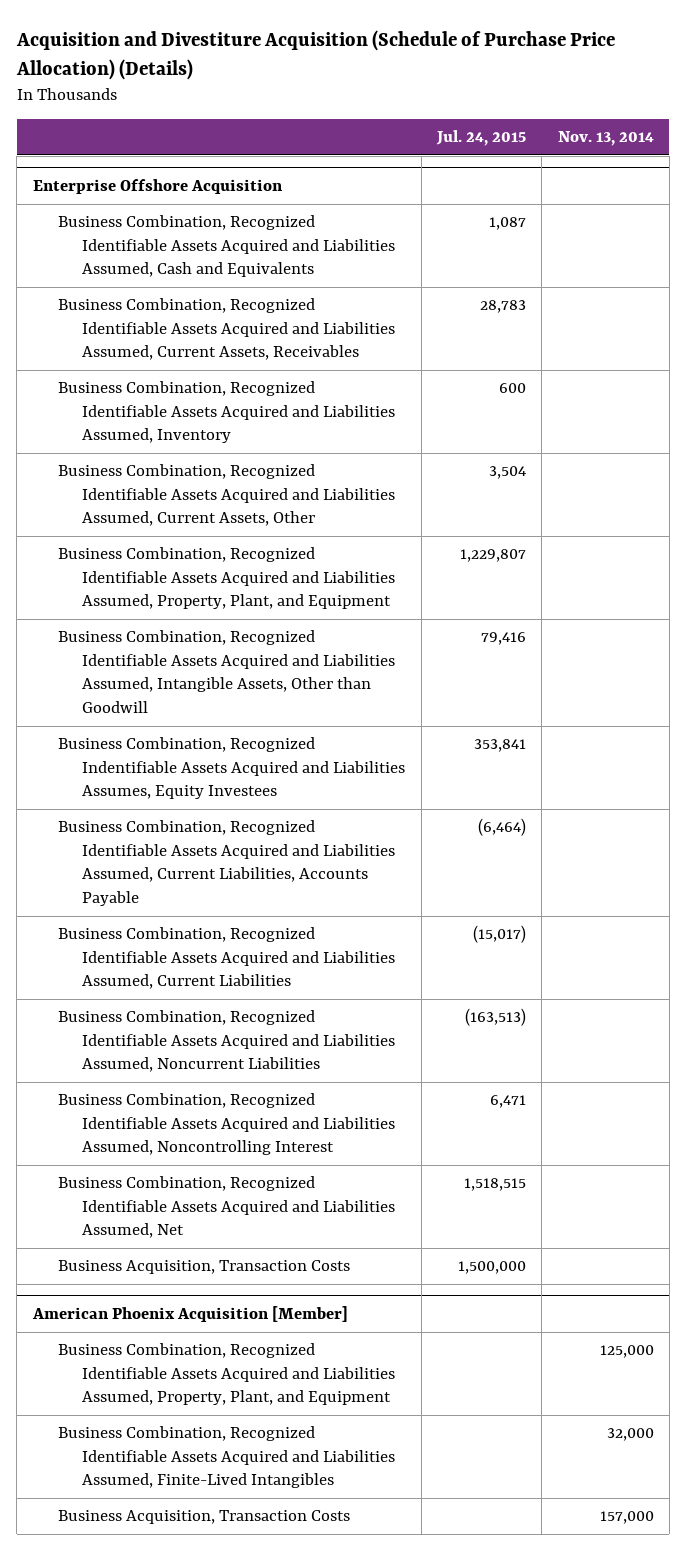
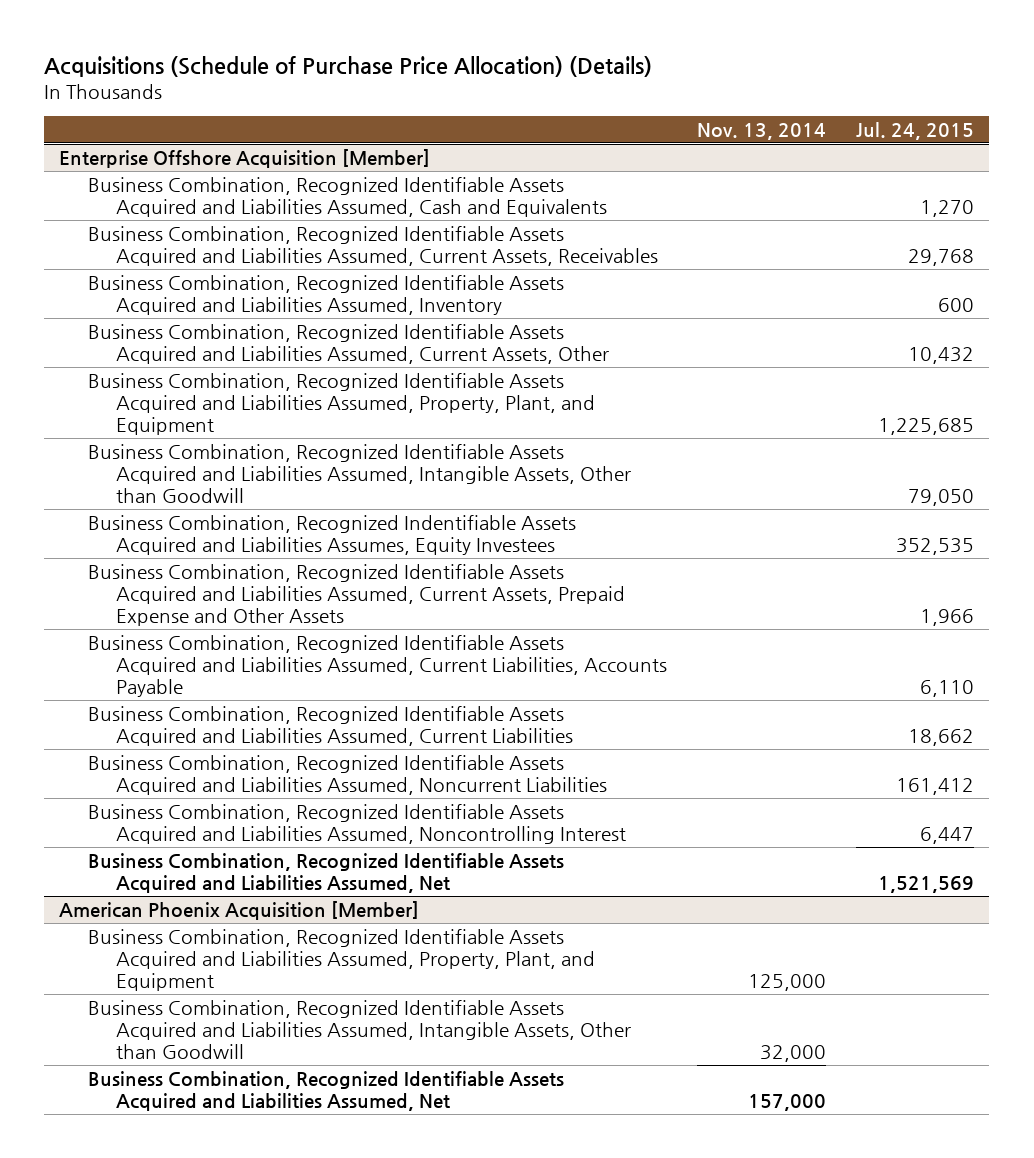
- Acquisition and Divestiture Acquisition (Schedule of Purchase Price Allocation) (Details)
+ Acquisitions (Schedule of Purchase Price Allocation) (Details)
- | Jul. 24, 2015 | Nov. 13, 2014
+ | Nov. 13, 2014 | Jul. 24, 2015
- Enterprise Offshore Acquisition
- Business Combination, Recognized Identifiable Assets Acquired and Liabilities Assumed, Cash and Equivalents | 1,087 |
- Business Combination, Recognized Identifiable Assets Acquired and Liabilities Assumed, Current Assets, Receivables | 28,783 |
+ Enterprise Offshore Acquisition [Member]
+ Business Combination, Recognized Identifiable Assets Acquired and Liabilities Assumed, Cash and Equivalents | | 1,270
+ Business Combination, Recognized Identifiable Assets Acquired and Liabilities Assumed, Current Assets, Receivables | | 29,768
- Business Combination, Recognized Identifiable Assets Acquired and Liabilities Assumed, Current Assets, Other | 3,504 |
- Business Combination, Recognized Identifiable Assets Acquired and Liabilities Assumed, Property, Plant, and Equipment | 1,229,807 |
- Business Combination, Recognized Identifiable Assets Acquired and Liabilities Assumed, Intangible Assets, Other than Goodwill | 79,416 |
- Business Combination, Recognized Indentifiable Assets Acquired and Liabilities Assumes, Equity Investees | 353,841 |
- Business Combination, Recognized Identifiable Assets Acquired and Liabilities Assumed, Current Liabilities, Accounts Payable | (6,464) |
- Business Combination, Recognized Identifiable Assets Acquired and Liabilities Assumed, Current Liabilities | (15,017) |
- Business Combination, Recognized Identifiable Assets Acquired and Liabilities Assumed, Noncurrent Liabilities | (163,513) |
- Business Combination, Recognized Identifiable Assets Acquired and Liabilities Assumed, Noncontrolling Interest | 6,471 |
- Business Combination, Recognized Identifiable Assets Acquired and Liabilities Assumed, Net | 1,518,515 |
- Business Acquisition, Transaction Costs | 1,500,000 |
+ Business Combination, Recognized Identifiable Assets Acquired and Liabilities Assumed, Current Assets, Other | | 10,432
+ Business Combination, Recognized Identifiable Assets Acquired and Liabilities Assumed, Property, Plant, and Equipment | | 1,225,685
+ Business Combination, Recognized Identifiable Assets Acquired and Liabilities Assumed, Intangible Assets, Other than Goodwill | | 79,050
+ Business Combination, Recognized Indentifiable Assets Acquired and Liabilities Assumes, Equity Investees | | 352,535
+ Business Combination, Recognized Identifiable Assets Acquired and Liabilities Assumed, Current Assets, Prepaid Expense and Other Assets | | 1,966
+ Business Combination, Recognized Identifiable Assets Acquired and Liabilities Assumed, Current Liabilities, Accounts Payable | | 6,110
+ Business Combination, Recognized Identifiable Assets Acquired and Liabilities Assumed, Current Liabilities | | 18,662
+ Business Combination, Recognized Identifiable Assets Acquired and Liabilities Assumed, Noncurrent Liabilities | | 161,412
+ Business Combination, Recognized Identifiable Assets Acquired and Liabilities Assumed, Noncontrolling Interest | | 6,447
+ Business Combination, Recognized Identifiable Assets Acquired and Liabilities Assumed, Net | | 1,521,569
@ American Phoenix Acquisition [Member]
- Business Combination, Recognized Identifiable Assets Acquired and Liabilities Assumed, Finite-Lived Intangibles | | 32,000
- Business Acquisition, Transaction Costs | | 157,000
+ Business Combination, Recognized Identifiable Assets Acquired and Liabilities Assumed, Intangible Assets, Other than Goodwill | 32,000 |
+ Business Combination, Recognized Identifiable Assets Acquired and Liabilities Assumed, Net | 157,000 |

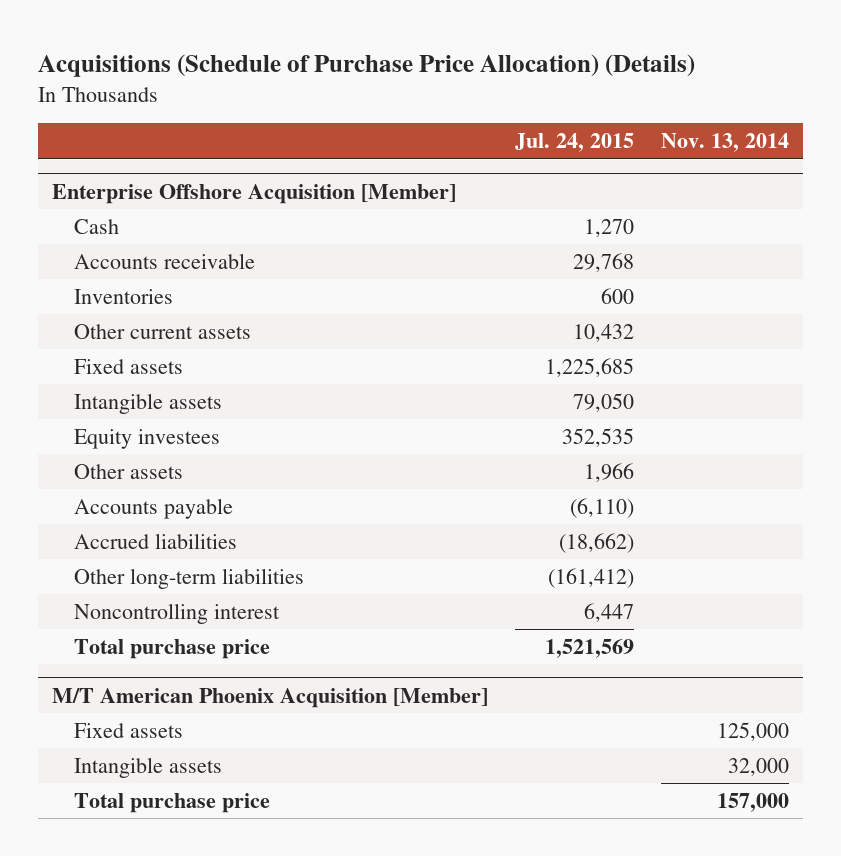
- | Nov. 13, 2014 | Jul. 24, 2015
+ | Jul. 24, 2015 | Nov. 13, 2014
@ Enterprise Offshore Acquisition [Member]
- Business Combination, Recognized Identifiable Assets Acquired and Liabilities Assumed, Cash and Equivalents | | 1,270
- Business Combination, Recognized Identifiable Assets Acquired and Liabilities Assumed, Current Assets, Receivables | | 29,768
- Business Combination, Recognized Identifiable Assets Acquired and Liabilities Assumed, Inventory | | 600
- Business Combination, Recognized Identifiable Assets Acquired and Liabilities Assumed, Current Assets, Other | | 10,432
- Business Combination, Recognized Identifiable Assets Acquired and Liabilities Assumed, Property, Plant, and Equipment | | 1,225,685
- Business Combination, Recognized Identifiable Assets Acquired and Liabilities Assumed, Intangible Assets, Other than Goodwill | | 79,050
- Business Combination, Recognized Indentifiable Assets Acquired and Liabilities Assumes, Equity Investees | | 352,535
- Business Combination, Recognized Identifiable Assets Acquired and Liabilities Assumed, Current Assets, Prepaid Expense and Other Assets | | 1,966
- Business Combination, Recognized Identifiable Assets Acquired and Liabilities Assumed, Current Liabilities, Accounts Payable | | 6,110
- Business Combination, Recognized Identifiable Assets Acquired and Liabilities Assumed, Current Liabilities | | 18,662
- Business Combination, Recognized Identifiable Assets Acquired and Liabilities Assumed, Noncurrent Liabilities | | 161,412
- Business Combination, Recognized Identifiable Assets Acquired and Liabilities Assumed, Noncontrolling Interest | | 6,447
- Business Combination, Recognized Identifiable Assets Acquired and Liabilities Assumed, Net | | 1,521,569
- American Phoenix Acquisition [Member]
- Business Combination, Recognized Identifiable Assets Acquired and Liabilities Assumed, Property, Plant, and Equipment | 125,000 |
- Business Combination, Recognized Identifiable Assets Acquired and Liabilities Assumed, Intangible Assets, Other than Goodwill | 32,000 |
- Business Combination, Recognized Identifiable Assets Acquired and Liabilities Assumed, Net | 157,000 |
@ Enterprise Offshore Acquisition [Member]
+ Cash | 1,270 |
+ Accounts receivable | 29,768 |
+ Inventories | 600 |
+ Other current assets | 10,432 |
+ Fixed assets | 1,225,685 |
+ Intangible assets | 79,050 |
+ Equity investees | 352,535 |
+ Other assets | 1,966 |
+ Accounts payable | (6,110) |
+ Accrued liabilities | (18,662) |
+ Other long-term liabilities | (161,412) |
+ Noncontrolling interest | 6,447 |
+ Total purchase price | 1,521,569 |
+ M/T American Phoenix Acquisition [Member]
+ Fixed assets | | 125,000
+ Intangible assets | | 32,000
+ Total purchase price | | 157,000

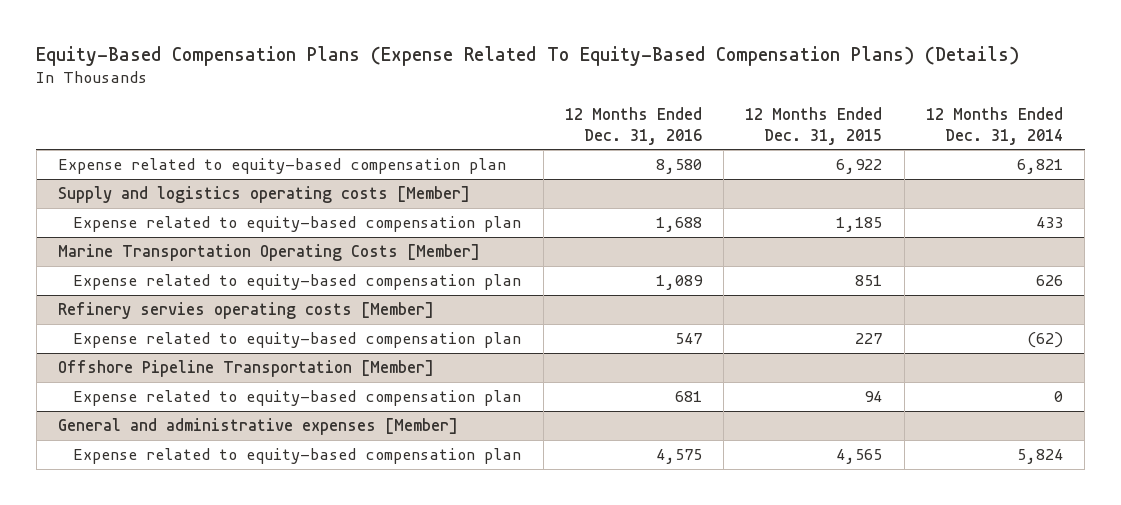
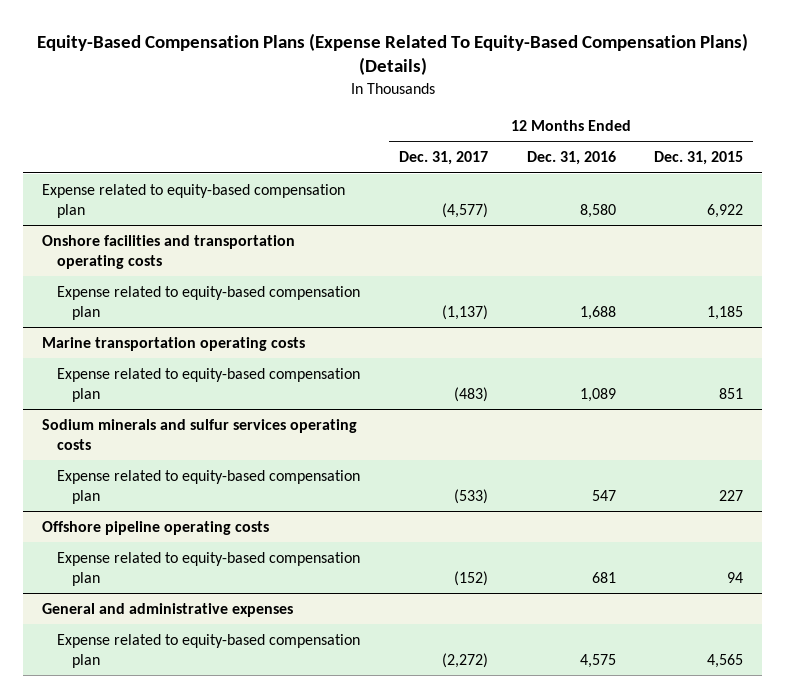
- | 12 Months Ended Dec. 31, 2016 | 12 Months Ended Dec. 31, 2015 | 12 Months Ended Dec. 31, 2014
+ | 12 Months Ended Dec. 31, 2017 | 12 Months Ended Dec. 31, 2016 | 12 Months Ended Dec. 31, 2015
- Supply and logistics operating costs [Member]
+ Onshore facilities and transportation operating costs
- Marine Transportation Operating Costs [Member]
+ Marine transportation operating costs
- Refinery servies operating costs [Member]
+ Sodium minerals and sulfur services operating costs
- Offshore Pipeline Transportation [Member]
+ Offshore pipeline operating costs
- General and administrative expenses [Member]
+ General and administrative expenses

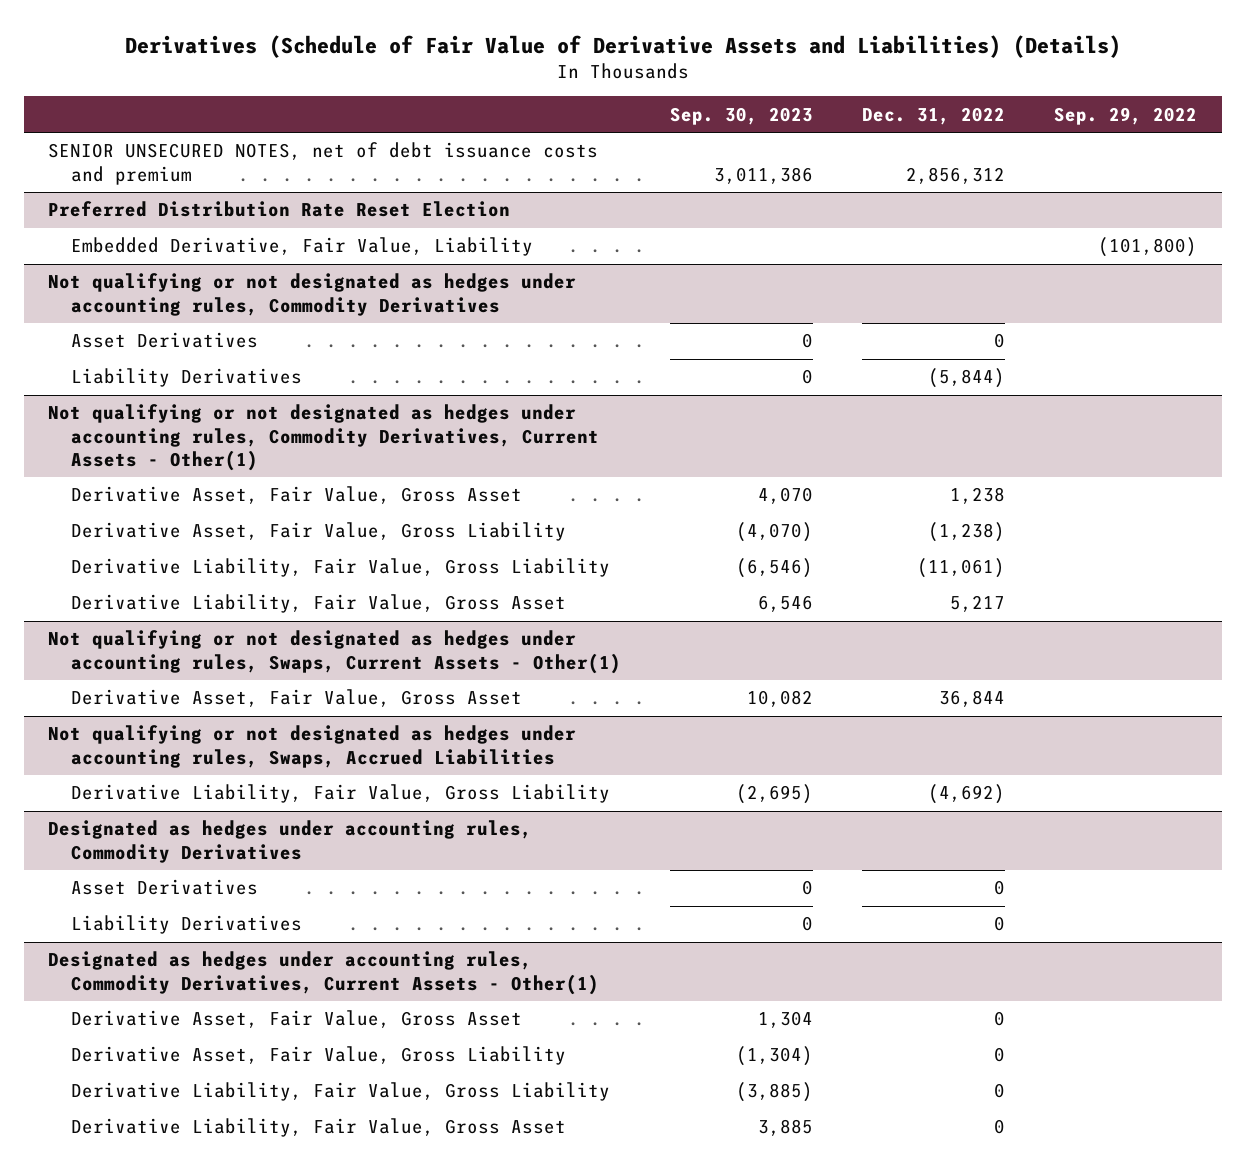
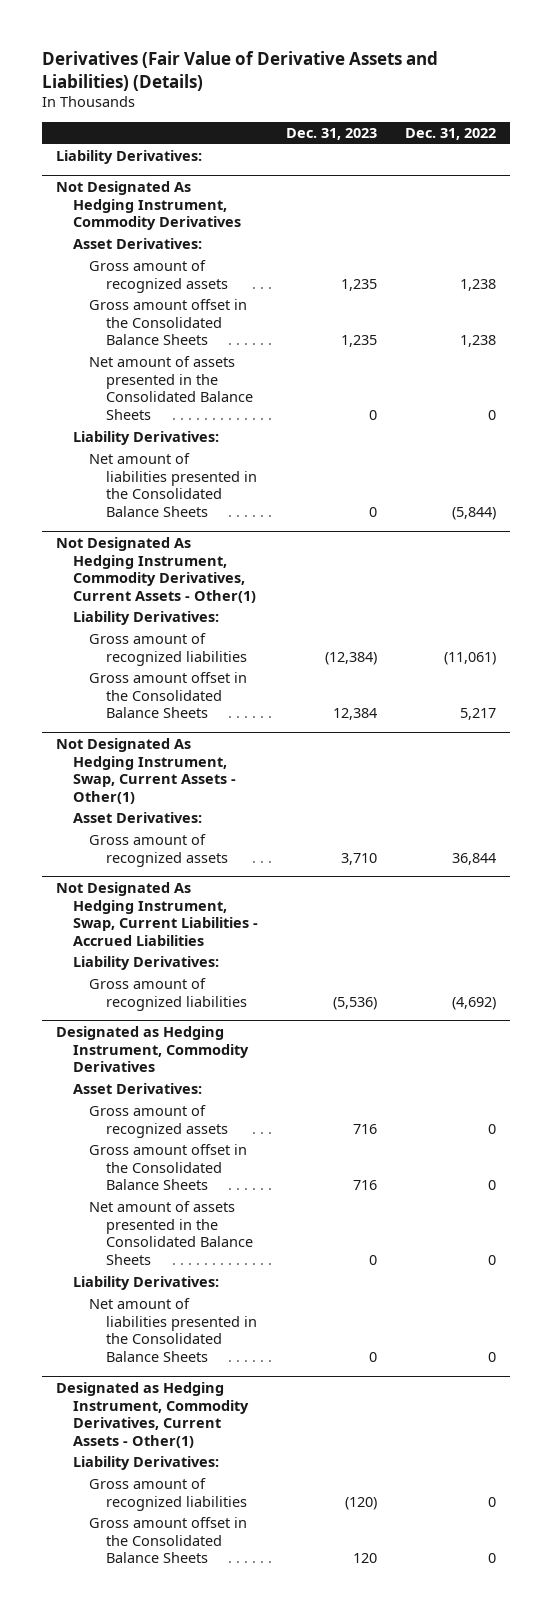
- Derivatives (Schedule of Fair Value of Derivative Assets and Liabilities) (Details)
+ Derivatives (Fair Value of Derivative Assets and Liabilities) (Details)
- | Sep. 30, 2023 | Dec. 31, 2022 | Sep. 29, 2022
+ | Dec. 31, 2023 | Dec. 31, 2022
- SENIOR UNSECURED NOTES, net of debt issuance costs and premium | 3,011,386 | 2,856,312 |
- Preferred Distribution Rate Reset Election
- Embedded Derivative, Fair Value, Liability | | | (101,800)
- Not qualifying or not designated as hedges under accounting rules, Commodity Derivatives
- Asset Derivatives | 0 | 0 |
- Liability Derivatives | 0 | (5,844) |
- Not qualifying or not designated as hedges under accounting rules, Commodity Derivatives, Current Assets - Other(1)
- Derivative Asset, Fair Value, Gross Asset | 4,070 | 1,238 |
- Derivative Asset, Fair Value, Gross Liability | (4,070) | (1,238) |
- Derivative Liability, Fair Value, Gross Liability | (6,546) | (11,061) |
- Derivative Liability, Fair Value, Gross Asset | 6,546 | 5,217 |
- Not qualifying or not designated as hedges under accounting rules, Swaps, Current Assets - Other(1)
- Derivative Asset, Fair Value, Gross Asset | 10,082 | 36,844 |
- Not qualifying or not designated as hedges under accounting rules, Swaps, Accrued Liabilities
- Derivative Liability, Fair Value, Gross Liability | (2,695) | (4,692) |
- Designated as hedges under accounting rules, Commodity Derivatives
- Asset Derivatives | 0 | 0 |
- Liability Derivatives | 0 | 0 |
- Designated as hedges under accounting rules, Commodity Derivatives, Current Assets - Other(1)
- Derivative Asset, Fair Value, Gross Asset | 1,304 | 0 |
- Derivative Asset, Fair Value, Gross Liability | (1,304) | 0 |
- Derivative Liability, Fair Value, Gross Liability | (3,885) | 0 |
- Derivative Liability, Fair Value, Gross Asset | 3,885 | 0 |
+ Liability Derivatives:
+ Not Designated As Hedging Instrument, Commodity Derivatives
+ Asset Derivatives:
+ Gross amount of recognized assets | 1,235 | 1,238
+ Gross amount offset in the Consolidated Balance Sheets | 1,235 | 1,238
+ Net amount of assets presented in the Consolidated Balance Sheets | 0 | 0
+ Liability Derivatives:
+ Net amount of liabilities presented in the Consolidated Balance Sheets | 0 | (5,844)
+ Not Designated As Hedging Instrument, Commodity Derivatives, Current Assets - Other(1)
+ Liability Derivatives:
+ Gross amount of recognized liabilities | (12,384) | (11,061)
+ Gross amount offset in the Consolidated Balance Sheets | 12,384 | 5,217
+ Not Designated As Hedging Instrument, Swap, Current Assets - Other(1)
+ Asset Derivatives:
+ Gross amount of recognized assets | 3,710 | 36,844
+ Not Designated As Hedging Instrument, Swap, Current Liabilities - Accrued Liabilities
+ Liability Derivatives:
+ Gross amount of recognized liabilities | (5,536) | (4,692)
+ Designated as Hedging Instrument, Commodity Derivatives
+ Asset Derivatives:
+ Gross amount of recognized assets | 716 | 0
+ Gross amount offset in the Consolidated Balance Sheets | 716 | 0
+ Net amount of assets presented in the Consolidated Balance Sheets | 0 | 0
+ Liability Derivatives:
+ Net amount of liabilities presented in the Consolidated Balance Sheets | 0 | 0
+ Designated as Hedging Instrument, Commodity Derivatives, Current Assets - Other(1)
+ Liability Derivatives:
+ Gross amount of recognized liabilities | (120) | 0
+ Gross amount offset in the Consolidated Balance Sheets | 120 | 0

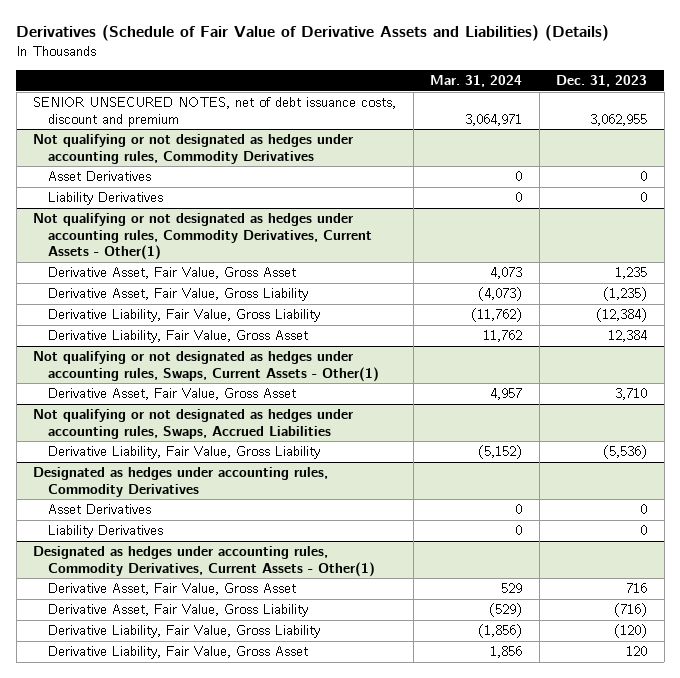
- Derivatives (Fair Value of Derivative Assets and Liabilities) (Details)
+ Derivatives (Schedule of Fair Value of Derivative Assets and Liabilities) (Details)
- | Dec. 31, 2023 | Dec. 31, 2022
+ | Mar. 31, 2024 | Dec. 31, 2023
- Liability Derivatives:
- Not Designated As Hedging Instrument, Commodity Derivatives
- Asset Derivatives:
- Gross amount of recognized assets | 1,235 | 1,238
- Gross amount offset in the Consolidated Balance Sheets | 1,235 | 1,238
- Net amount of assets presented in the Consolidated Balance Sheets | 0 | 0
- Liability Derivatives:
- Net amount of liabilities presented in the Consolidated Balance Sheets | 0 | (5,844)
- Not Designated As Hedging Instrument, Commodity Derivatives, Current Assets - Other(1)
- Liability Derivatives:
- Gross amount of recognized liabilities | (12,384) | (11,061)
- Gross amount offset in the Consolidated Balance Sheets | 12,384 | 5,217
- Not Designated As Hedging Instrument, Swap, Current Assets - Other(1)
- Asset Derivatives:
- Gross amount of recognized assets | 3,710 | 36,844
- Not Designated As Hedging Instrument, Swap, Current Liabilities - Accrued Liabilities
- Liability Derivatives:
- Gross amount of recognized liabilities | (5,536) | (4,692)
- Designated as Hedging Instrument, Commodity Derivatives
- Asset Derivatives:
- Gross amount of recognized assets | 716 | 0
- Gross amount offset in the Consolidated Balance Sheets | 716 | 0
- Net amount of assets presented in the Consolidated Balance Sheets | 0 | 0
- Liability Derivatives:
- Net amount of liabilities presented in the Consolidated Balance Sheets | 0 | 0
- Designated as Hedging Instrument, Commodity Derivatives, Current Assets - Other(1)
- Liability Derivatives:
- Gross amount of recognized liabilities | (120) | 0
- Gross amount offset in the Consolidated Balance Sheets | 120 | 0
+ SENIOR UNSECURED NOTES, net of debt issuance costs, discount and premium | 3,064,971 | 3,062,955
+ Not qualifying or not designated as hedges under accounting rules, Commodity Derivatives
+ Asset Derivatives | 0 | 0
+ Liability Derivatives | 0 | 0
+ Not qualifying or not designated as hedges under accounting rules, Commodity Derivatives, Current Assets - Other(1)
+ Derivative Asset, Fair Value, Gross Asset | 4,073 | 1,235
+ Derivative Asset, Fair Value, Gross Liability | (4,073) | (1,235)
+ Derivative Liability, Fair Value, Gross Liability | (11,762) | (12,384)
+ Derivative Liability, Fair Value, Gross Asset | 11,762 | 12,384
+ Not qualifying or not designated as hedges under accounting rules, Swaps, Current Assets - Other(1)
+ Derivative Asset, Fair Value, Gross Asset | 4,957 | 3,710
+ Not qualifying or not designated as hedges under accounting rules, Swaps, Accrued Liabilities
+ Derivative Liability, Fair Value, Gross Liability | (5,152) | (5,536)
+ Designated as hedges under accounting rules, Commodity Derivatives
+ Asset Derivatives | 0 | 0
+ Liability Derivatives | 0 | 0
+ Designated as hedges under accounting rules, Commodity Derivatives, Current Assets - Other(1)
+ Derivative Asset, Fair Value, Gross Asset | 529 | 716
+ Derivative Asset, Fair Value, Gross Liability | (529) | (716)
+ Derivative Liability, Fair Value, Gross Liability | (1,856) | (120)
+ Derivative Liability, Fair Value, Gross Asset | 1,856 | 120

